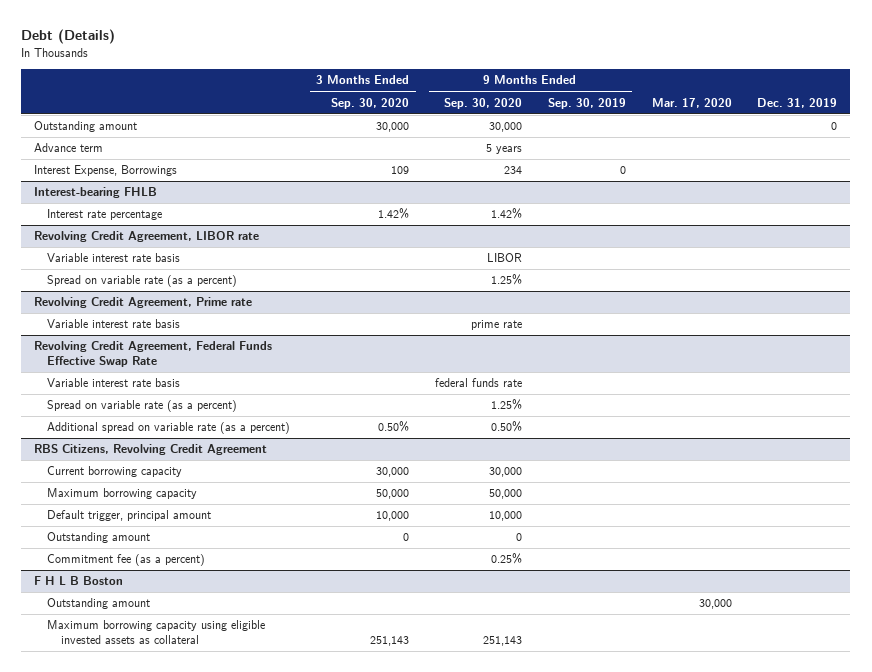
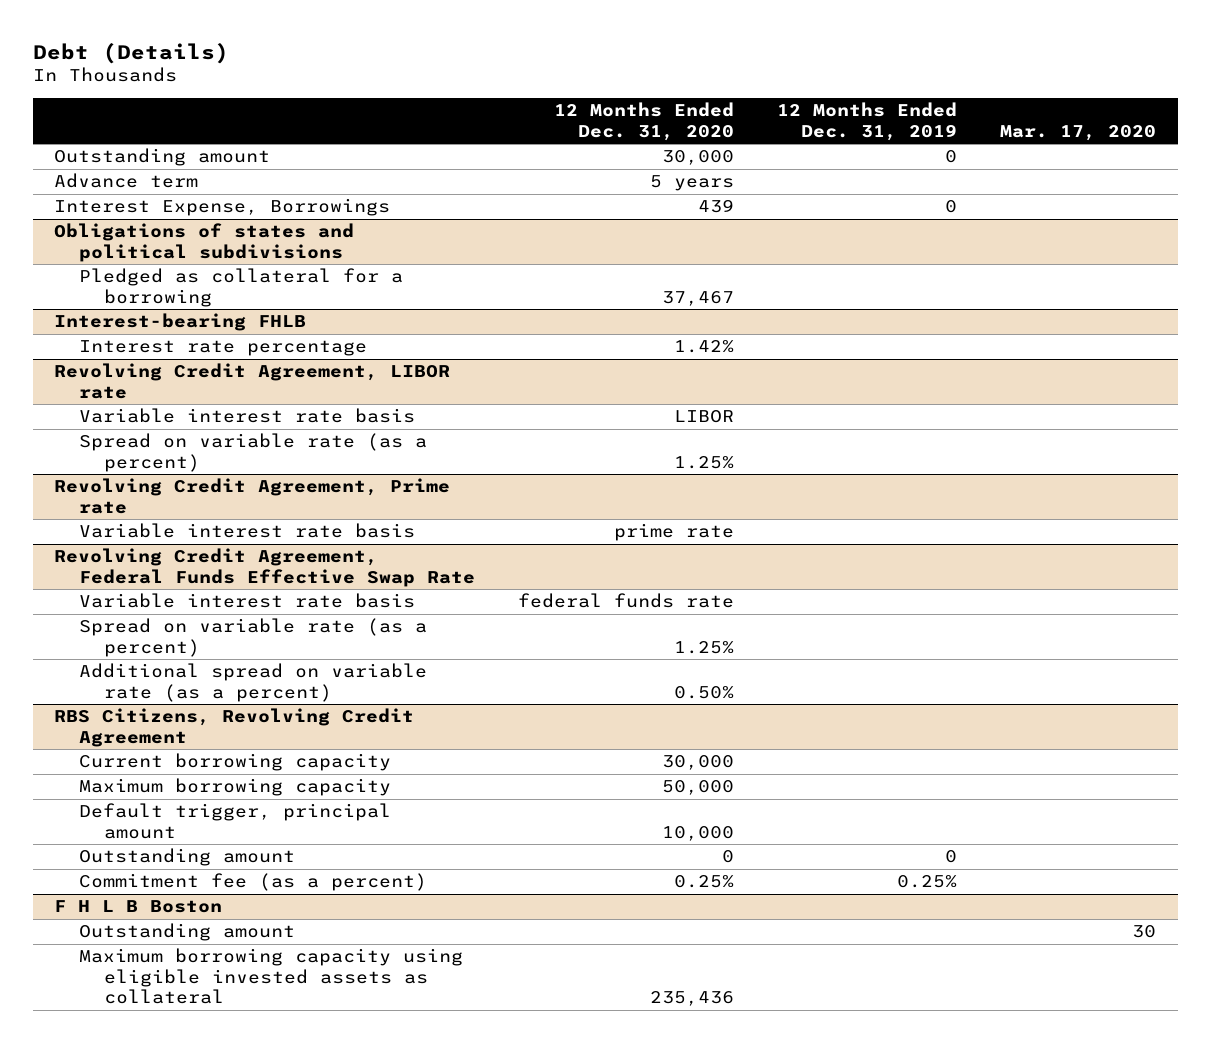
- | 3 Months Ended Sep. 30, 2020 | 9 Months Ended Sep. 30, 2020 | 9 Months Ended Sep. 30, 2019 | Mar. 17, 2020 | Dec. 31, 2019
+ | 12 Months Ended Dec. 31, 2020 | 12 Months Ended Dec. 31, 2019 | Mar. 17, 2020
+ Obligations of states and political subdivisions
+ Pledged as collateral for a borrowing | 37,467 | |
@ F H L B Boston
- Outstanding amount | | | | 30,000 |
+ Outstanding amount | | | 30

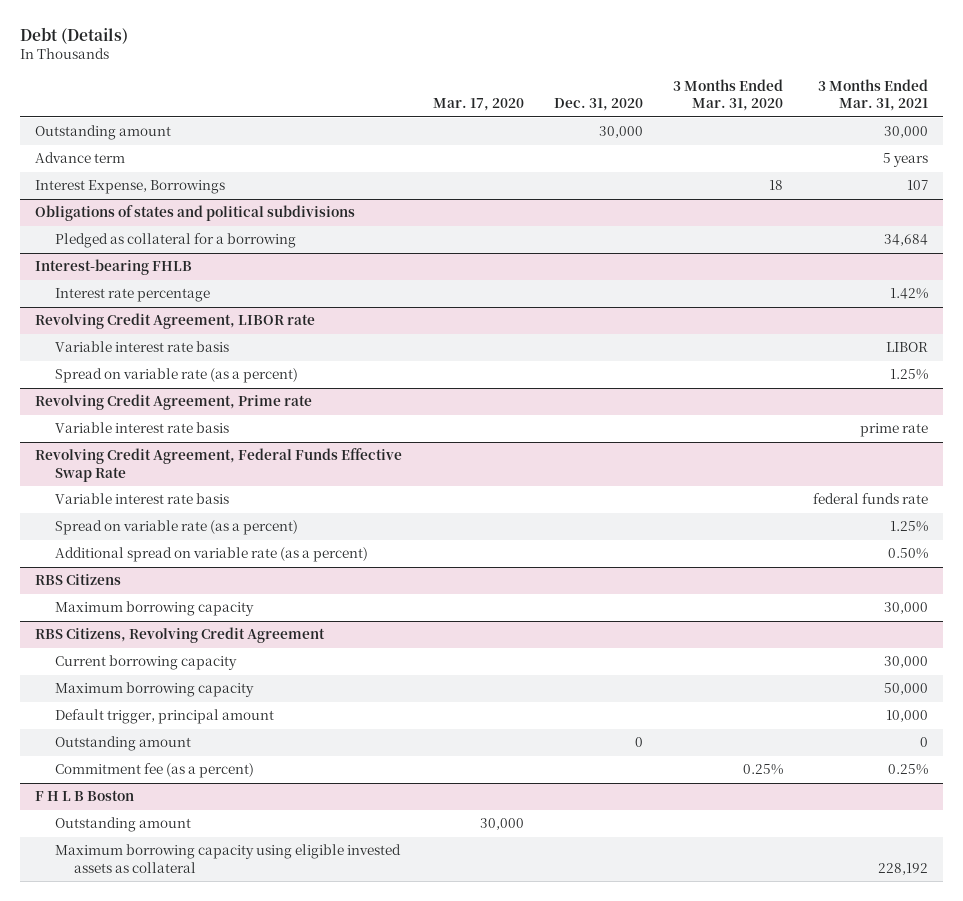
- | 12 Months Ended Dec. 31, 2020 | 12 Months Ended Dec. 31, 2019 | Mar. 17, 2020
+ | Mar. 17, 2020 | Dec. 31, 2020 | 3 Months Ended Mar. 31, 2020 | 3 Months Ended Mar. 31, 2021
+ RBS Citizens
+ Maximum borrowing capacity | | | | 30,000
@ F H L B Boston
- Outstanding amount | | | 30
+ Outstanding amount | 30,000 | | |

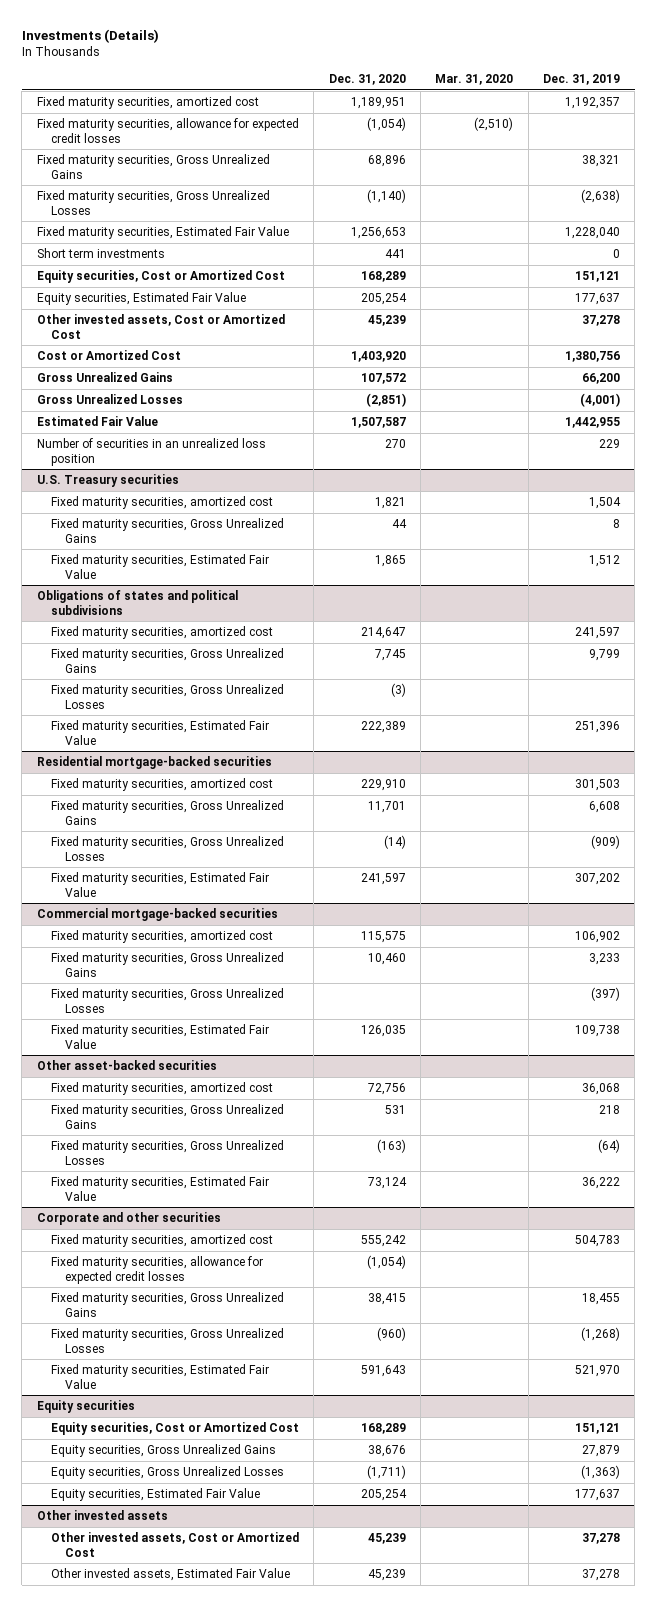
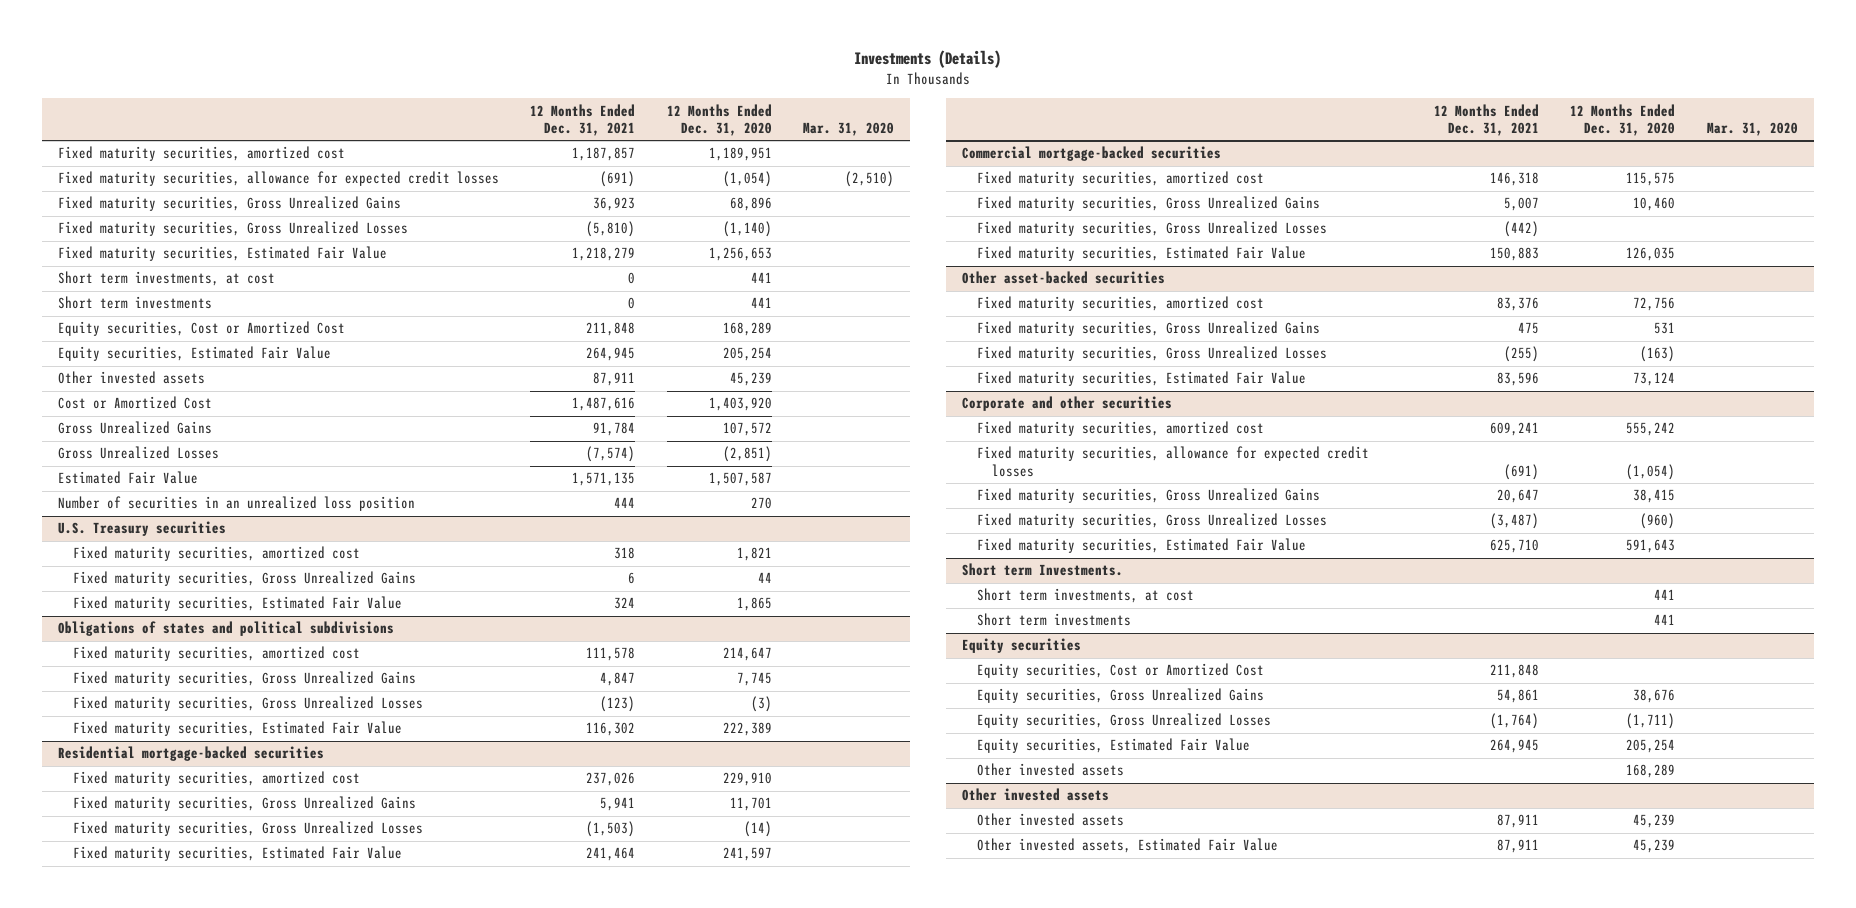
- | Dec. 31, 2020 | Mar. 31, 2020 | Dec. 31, 2019
+ | 12 Months Ended Dec. 31, 2021 | 12 Months Ended Dec. 31, 2020 | Mar. 31, 2020
+ Short term investments, at cost | 0 | 441 |
- Other invested assets, Cost or Amortized Cost | 45,239 | | 37,278
+ Other invested assets | 87,911 | 45,239 |
+ Short term Investments.
+ Short term investments, at cost | | 441 |
+ Short term investments | | 441 |
@ Equity securities
+ Other invested assets | | 168,289 |
@ Other invested assets
- Other invested assets, Cost or Amortized Cost | 45,239 | | 37,278
+ Other invested assets | 87,911 | 45,239 |

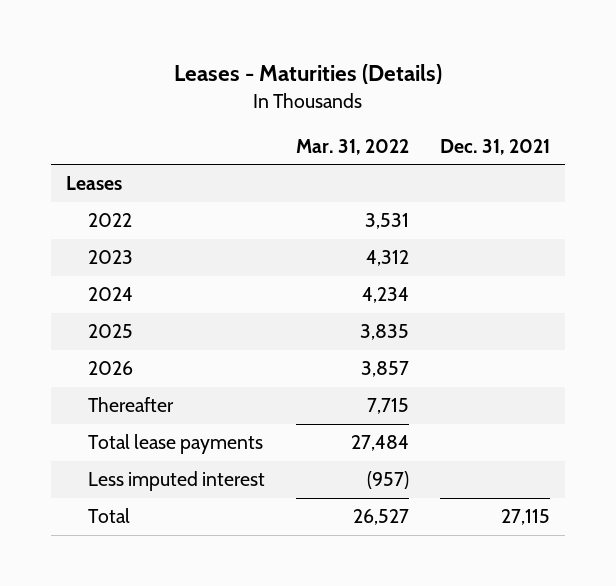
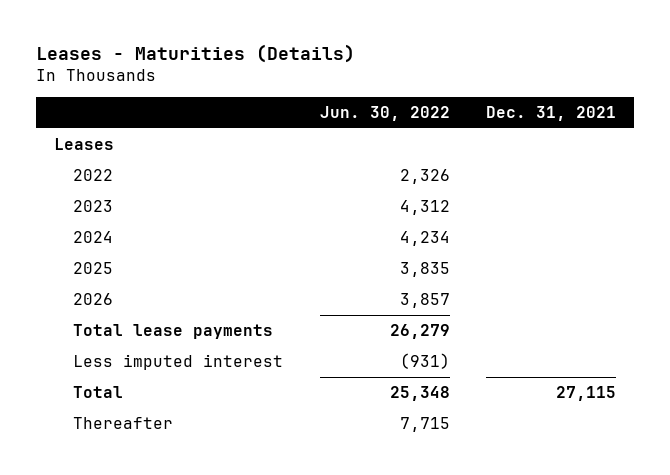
- | Mar. 31, 2022 | Dec. 31, 2021
+ | Jun. 30, 2022 | Dec. 31, 2021
moved down: Thereafter | 7,715 |

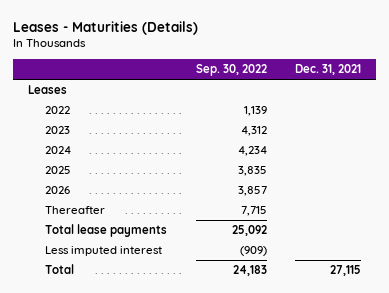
- | Jun. 30, 2022 | Dec. 31, 2021
+ | Sep. 30, 2022 | Dec. 31, 2021
moved up: Thereafter | 7,715 |

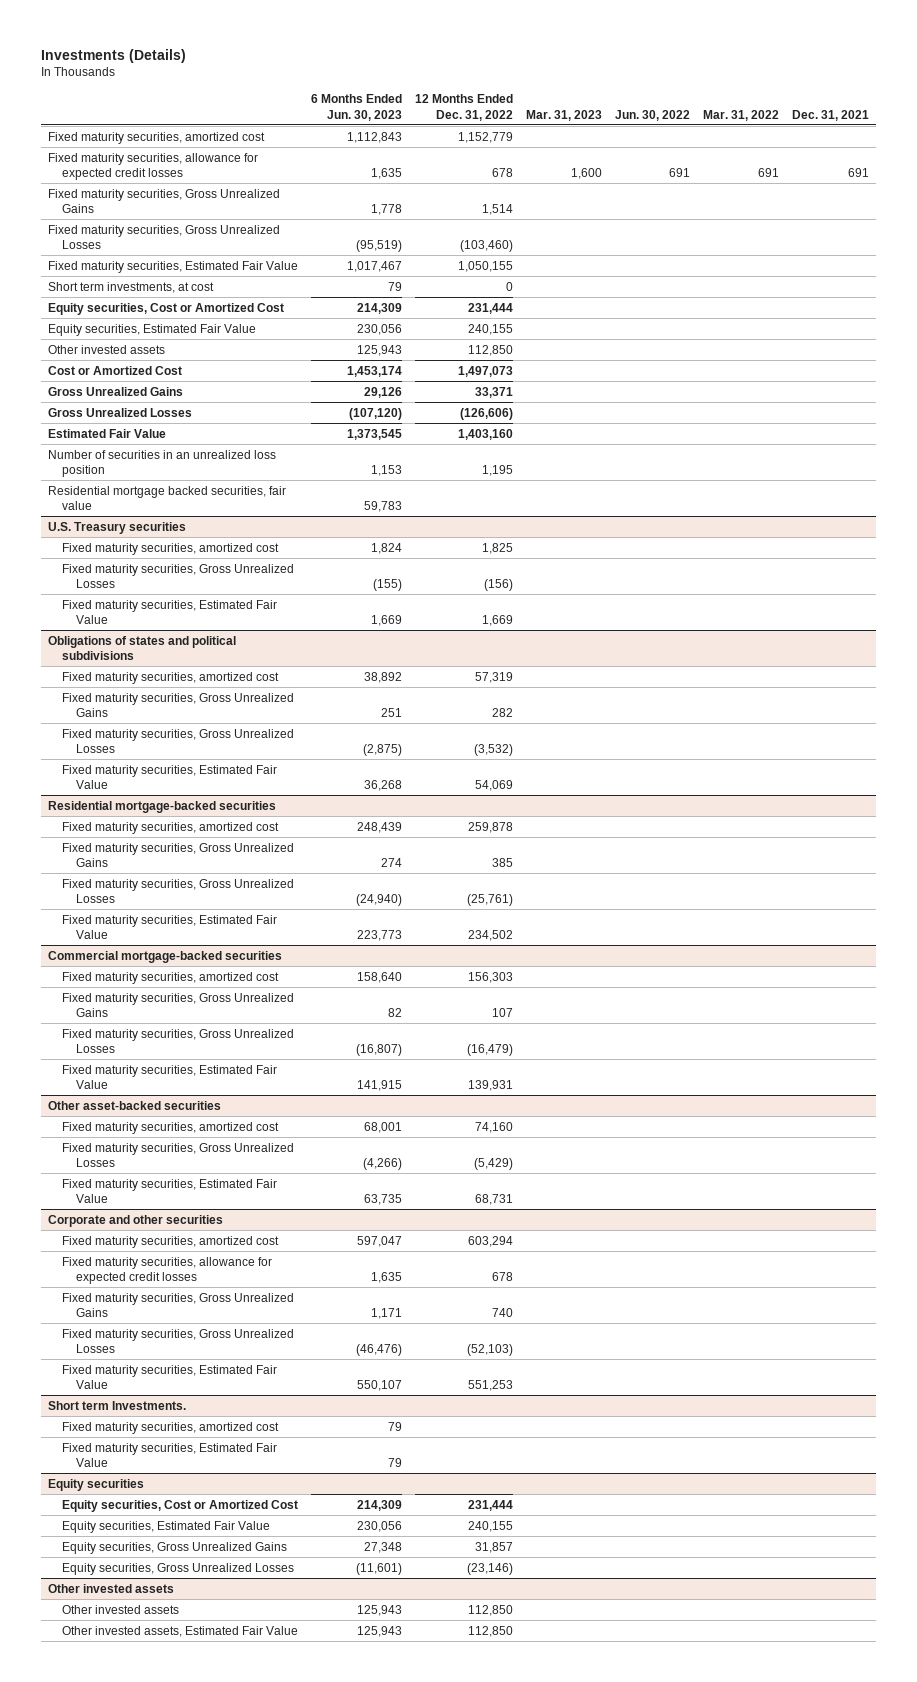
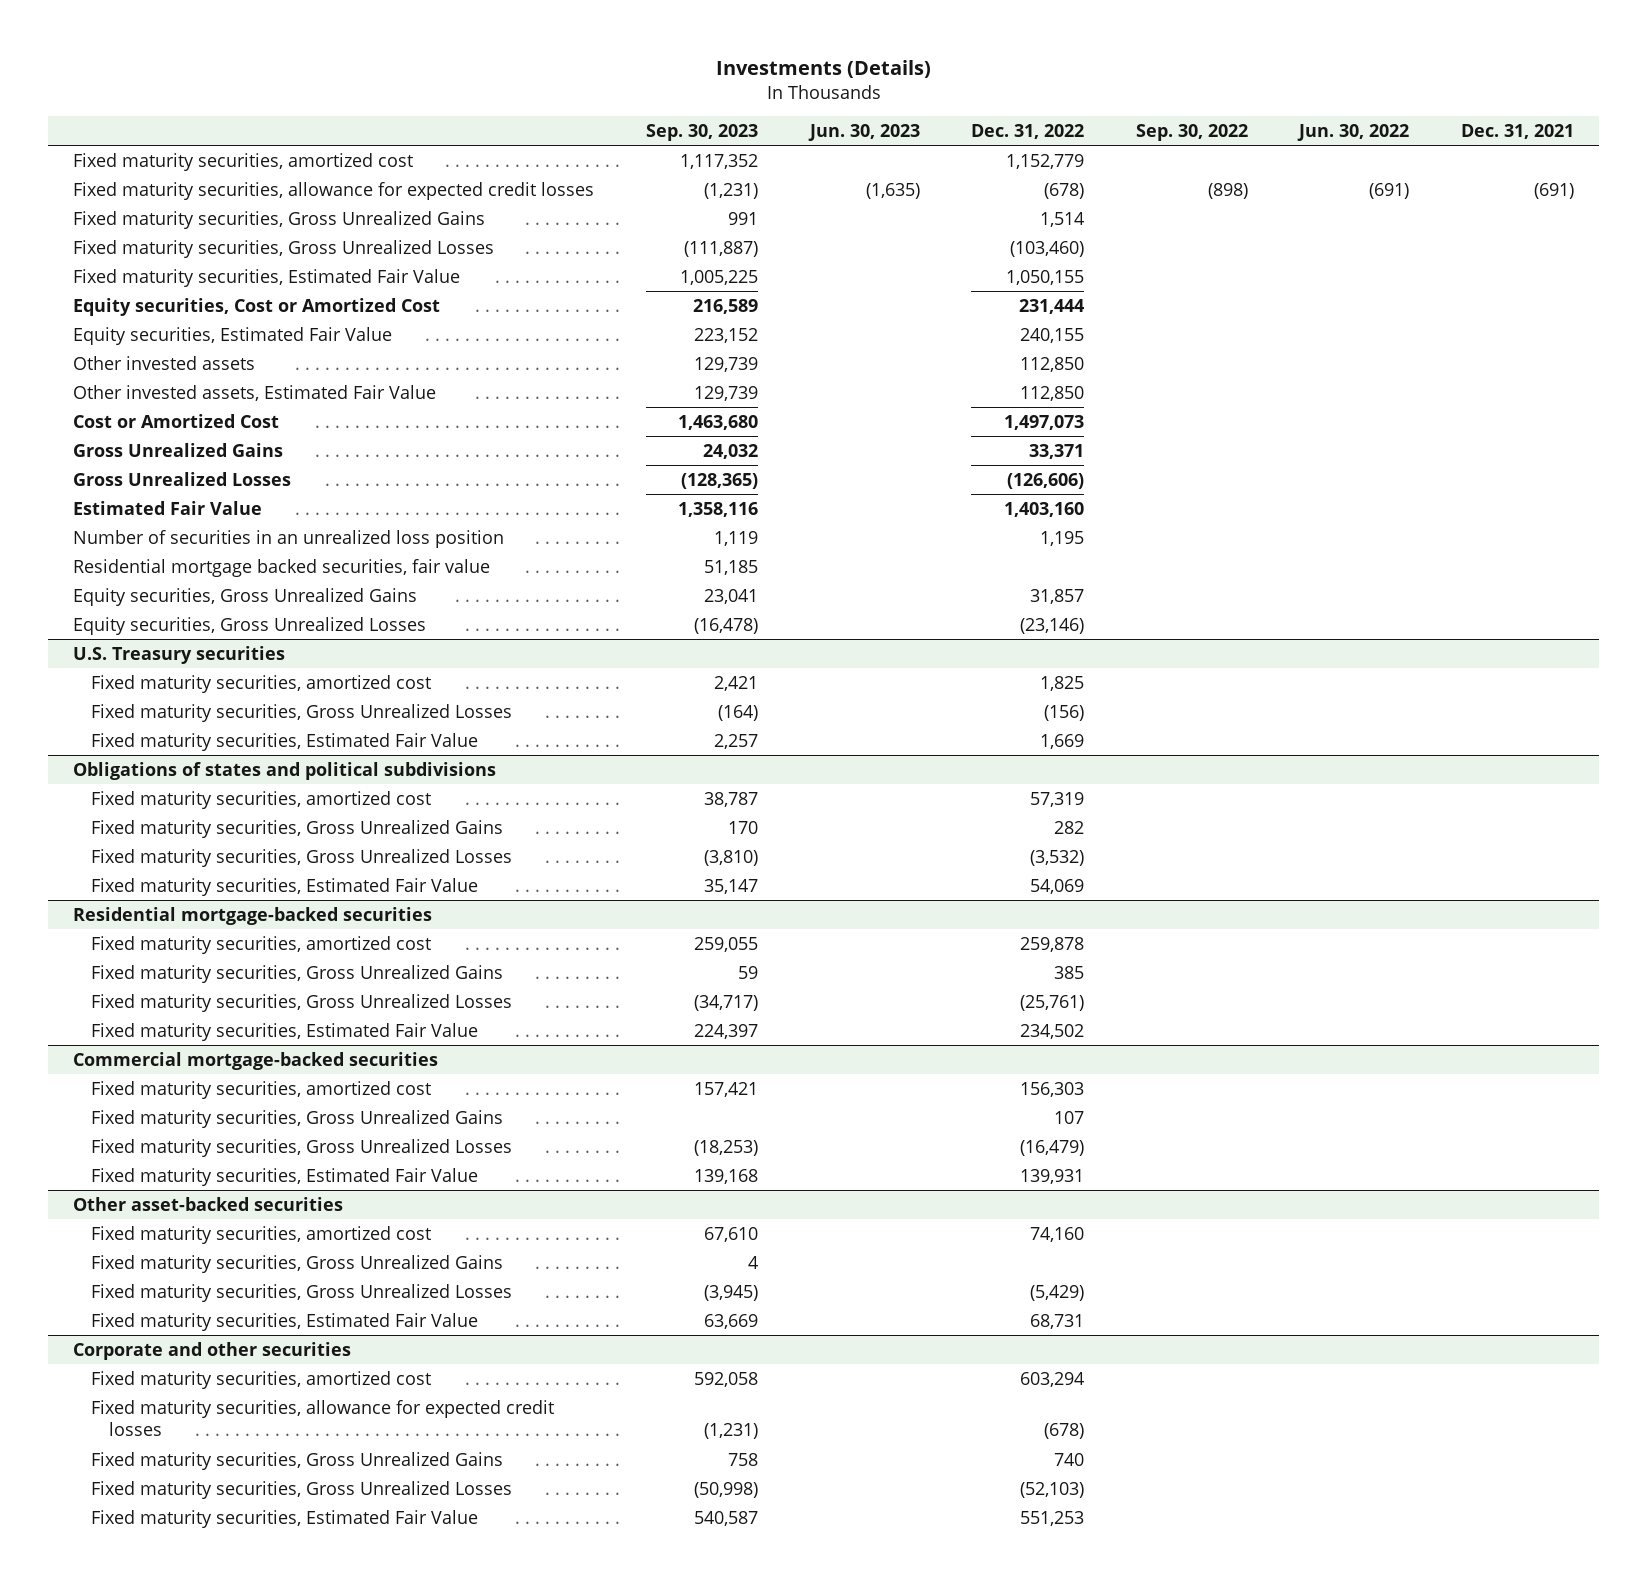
- | 6 Months Ended Jun. 30, 2023 | 12 Months Ended Dec. 31, 2022 | Mar. 31, 2023 | Jun. 30, 2022 | Mar. 31, 2022 | Dec. 31, 2021
+ | Sep. 30, 2023 | Jun. 30, 2023 | Dec. 31, 2022 | Sep. 30, 2022 | Jun. 30, 2022 | Dec. 31, 2021
- Fixed maturity securities, allowance for expected credit losses | 1,635 | 678 | 1,600 | 691 | 691 | 691
+ Fixed maturity securities, allowance for expected credit losses | (1,231) | (1,635) | (678) | (898) | (691) | (691)
- Short term investments, at cost | 79 | 0 | | | |
+ Other invested assets, Estimated Fair Value | 129,739 | | 112,850 | | |
+ Equity securities, Gross Unrealized Gains | 23,041 | | 31,857 | | |
+ Equity securities, Gross Unrealized Losses | (16,478) | | (23,146) | | |
@ Other asset-backed securities
+ Fixed maturity securities, Gross Unrealized Gains | 4 | | | | |
- Short term Investments.
- Fixed maturity securities, amortized cost | 79 | | | | |
- Fixed maturity securities, Estimated Fair Value | 79 | | | | |
- Equity securities
- Equity securities, Cost or Amortized Cost | 214,309 | 231,444 | | | |
- Equity securities, Estimated Fair Value | 230,056 | 240,155 | | | |
- Equity securities, Gross Unrealized Gains | 27,348 | 31,857 | | | |
- Equity securities, Gross Unrealized Losses | (11,601) | (23,146) | | | |
- Other invested assets
- Other invested assets | 125,943 | 112,850 | | | |
- Other invested assets, Estimated Fair Value | 125,943 | 112,850 | | | |

